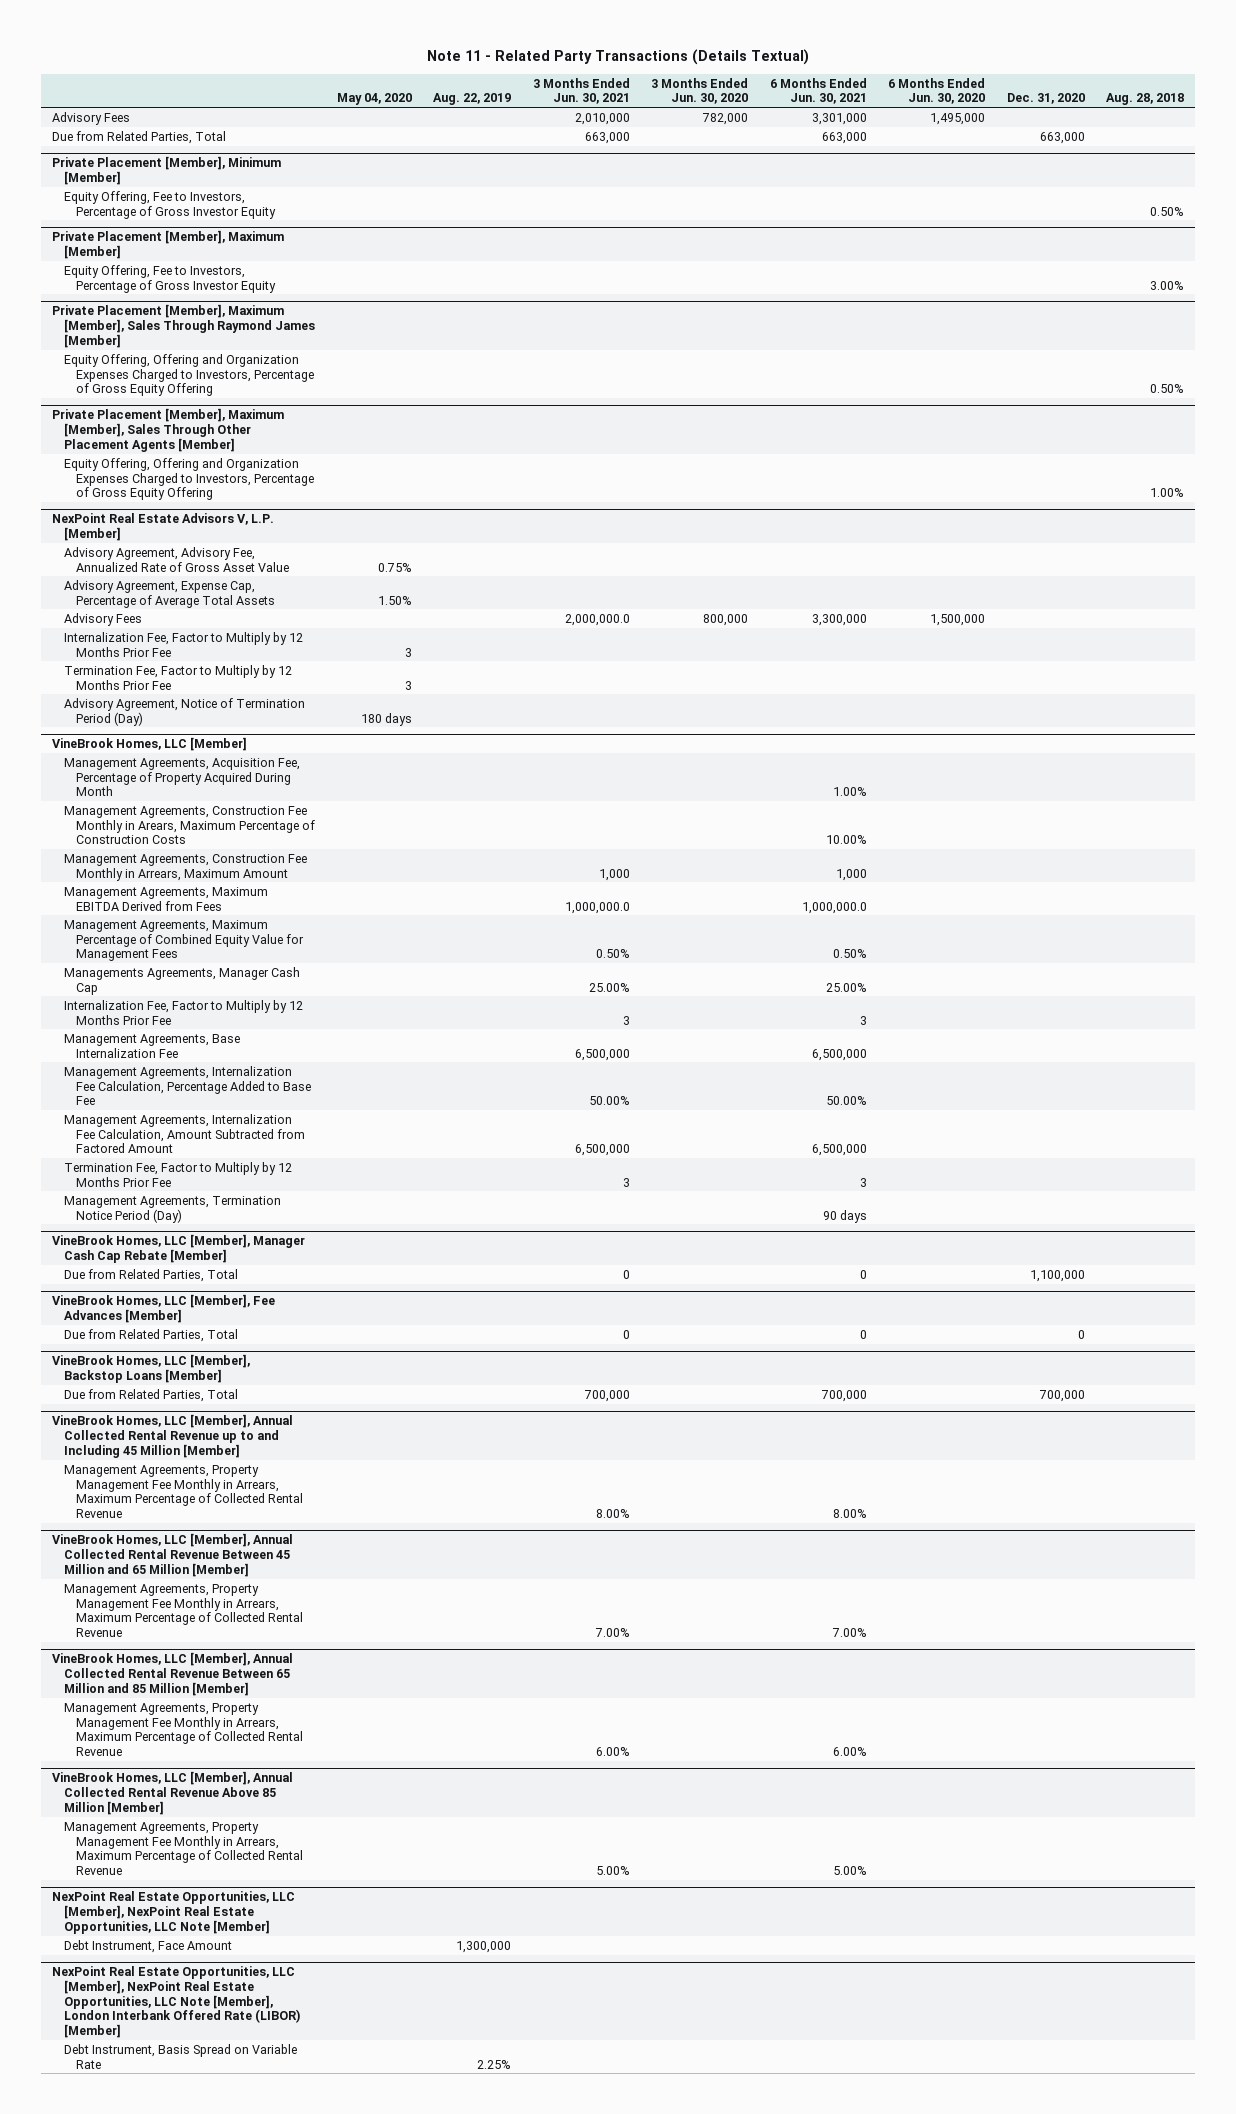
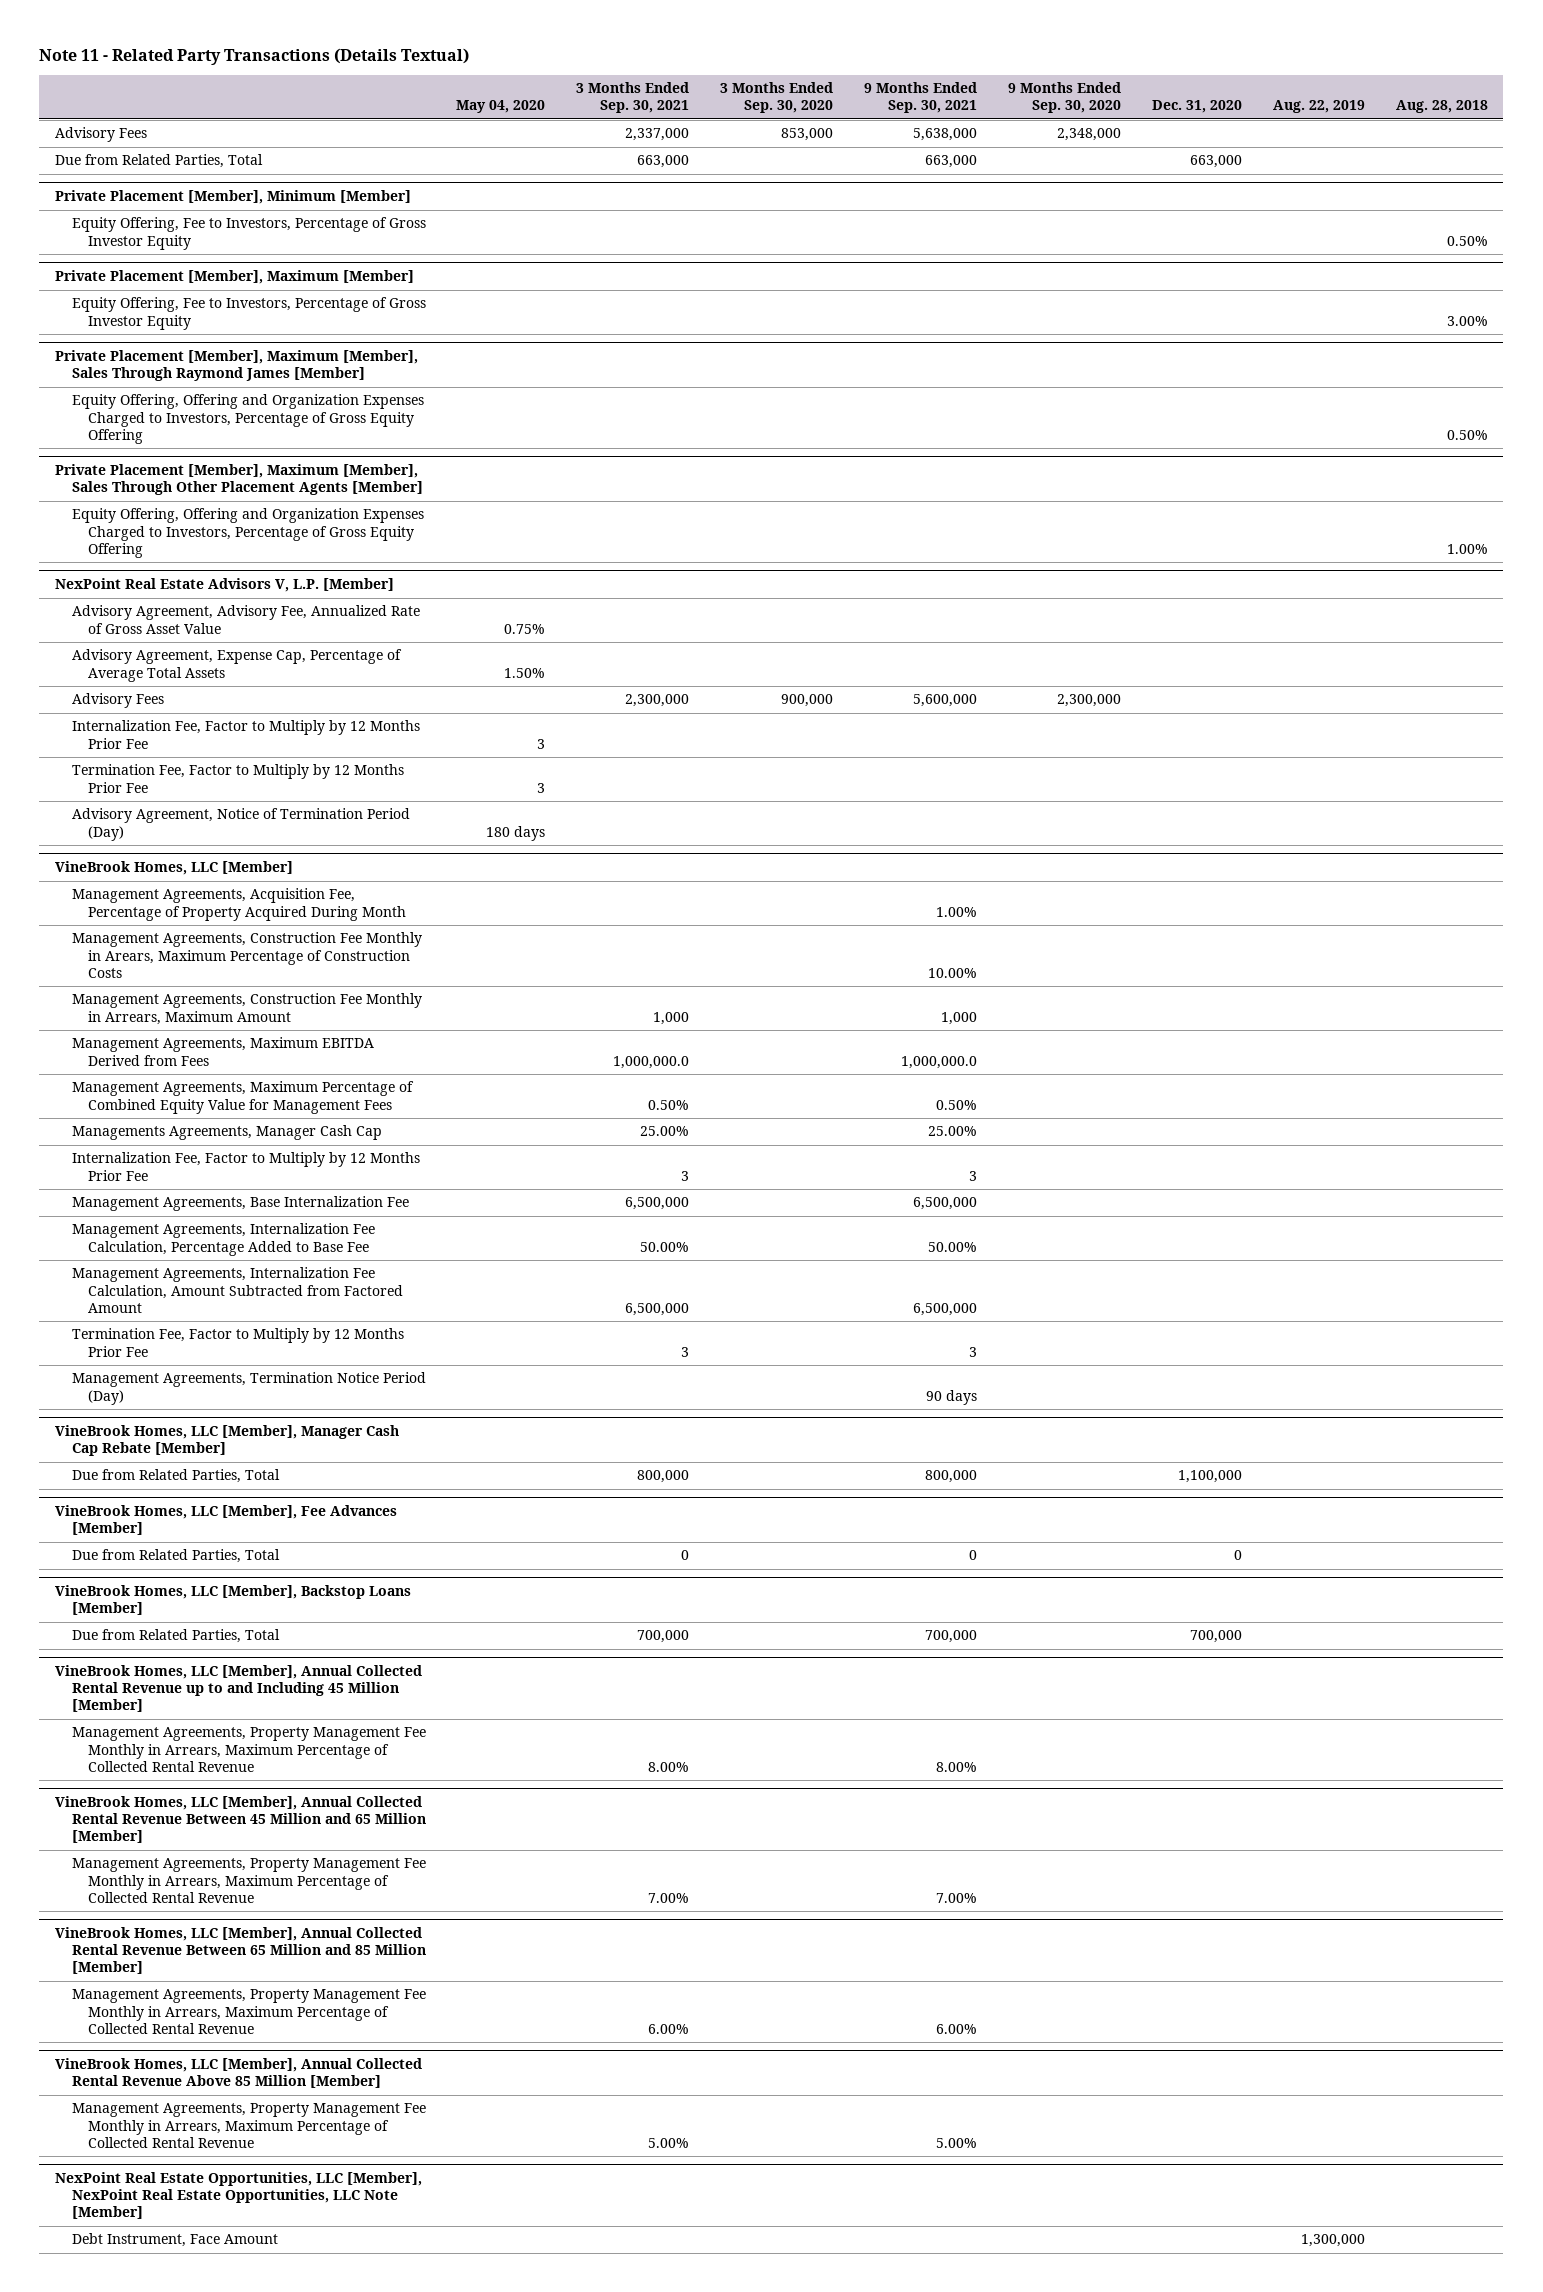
- | May 04, 2020 | Aug. 22, 2019 | 3 Months Ended Jun. 30, 2021 | 3 Months Ended Jun. 30, 2020 | 6 Months Ended Jun. 30, 2021 | 6 Months Ended Jun. 30, 2020 | Dec. 31, 2020 | Aug. 28, 2018
+ | May 04, 2020 | 3 Months Ended Sep. 30, 2021 | 3 Months Ended Sep. 30, 2020 | 9 Months Ended Sep. 30, 2021 | 9 Months Ended Sep. 30, 2020 | Dec. 31, 2020 | Aug. 22, 2019 | Aug. 28, 2018
- NexPoint Real Estate Opportunities, LLC [Member], NexPoint Real Estate Opportunities, LLC Note [Member], London Interbank Offered Rate (LIBOR) [Member]
- Debt Instrument, Basis Spread on Variable Rate | | 2.25% | | | | | |

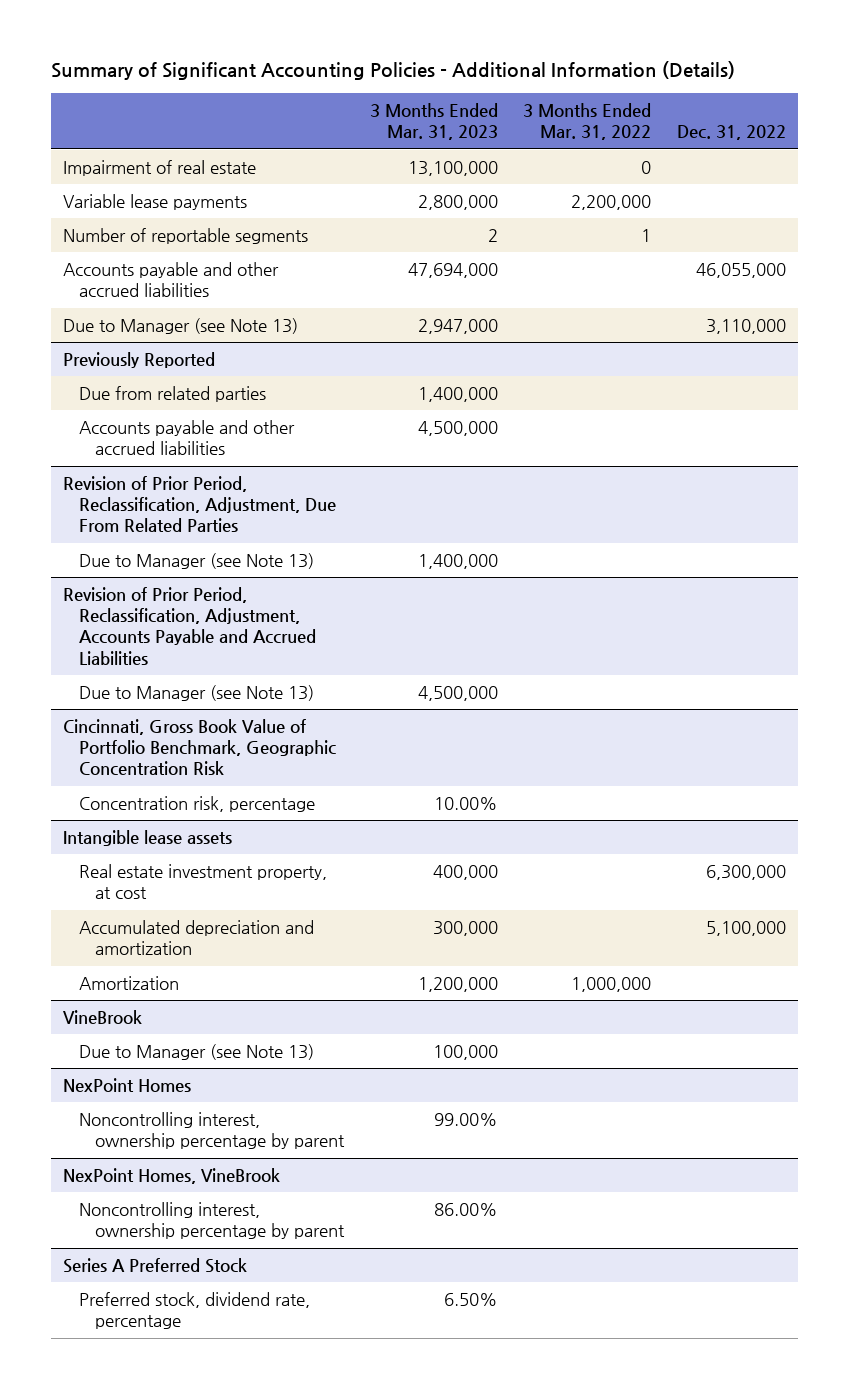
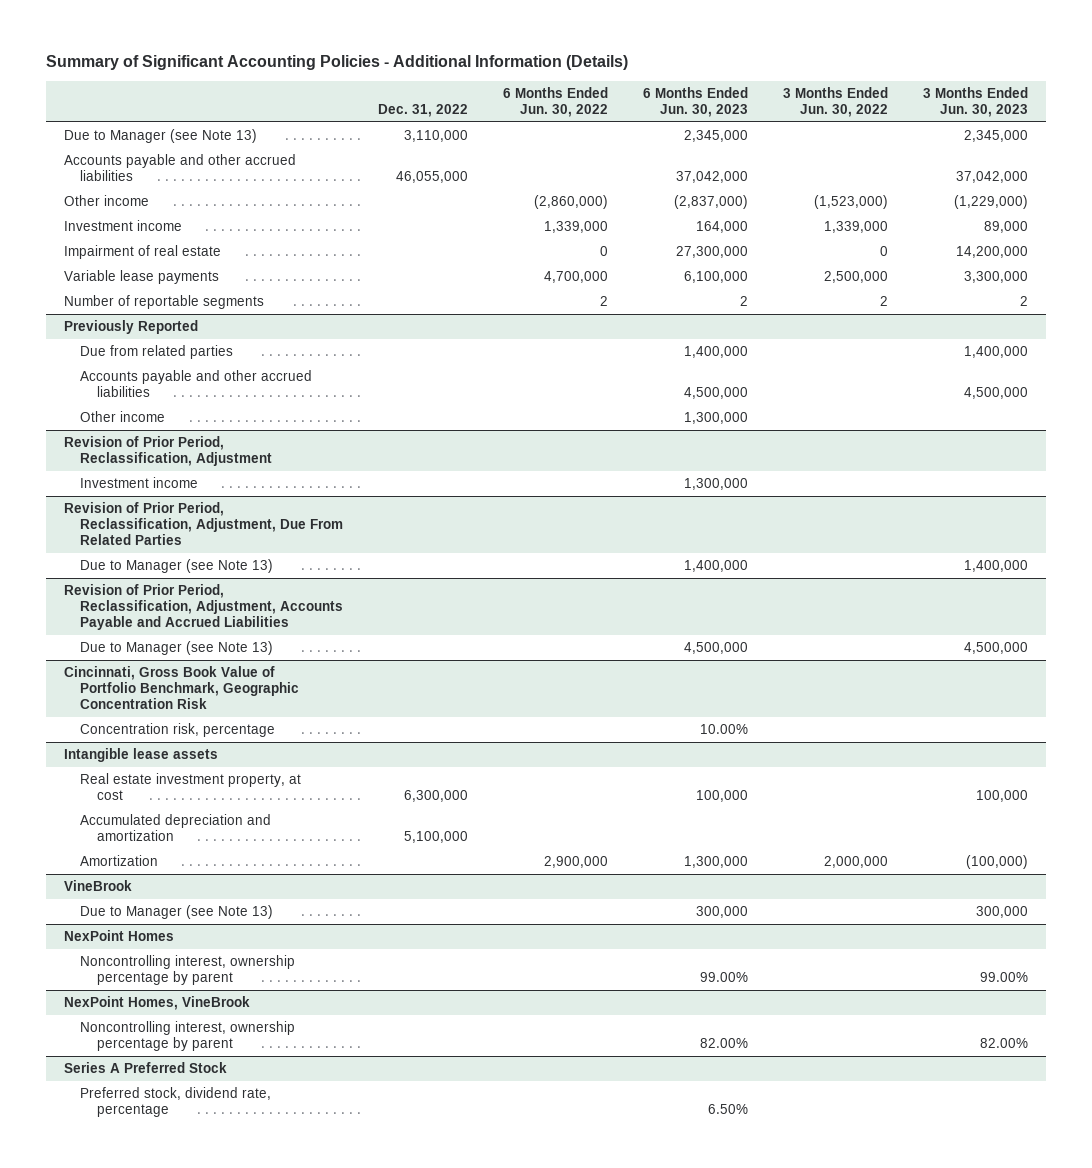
- | 3 Months Ended Mar. 31, 2023 | 3 Months Ended Mar. 31, 2022 | Dec. 31, 2022
+ | Dec. 31, 2022 | 6 Months Ended Jun. 30, 2022 | 6 Months Ended Jun. 30, 2023 | 3 Months Ended Jun. 30, 2022 | 3 Months Ended Jun. 30, 2023
moved up: Due to Manager (see Note 13) | 3,110,000 | | 2,345,000 | | 2,345,000
moved up: Accounts payable and other accrued liabilities | 46,055,000 | | 37,042,000 | | 37,042,000
+ Other income | | (2,860,000) | (2,837,000) | (1,523,000) | (1,229,000)
+ Investment income | | 1,339,000 | 164,000 | 1,339,000 | 89,000
@ Previously Reported
+ Other income | | | 1,300,000 | |
+ Revision of Prior Period, Reclassification, Adjustment
+ Investment income | | | 1,300,000 | |

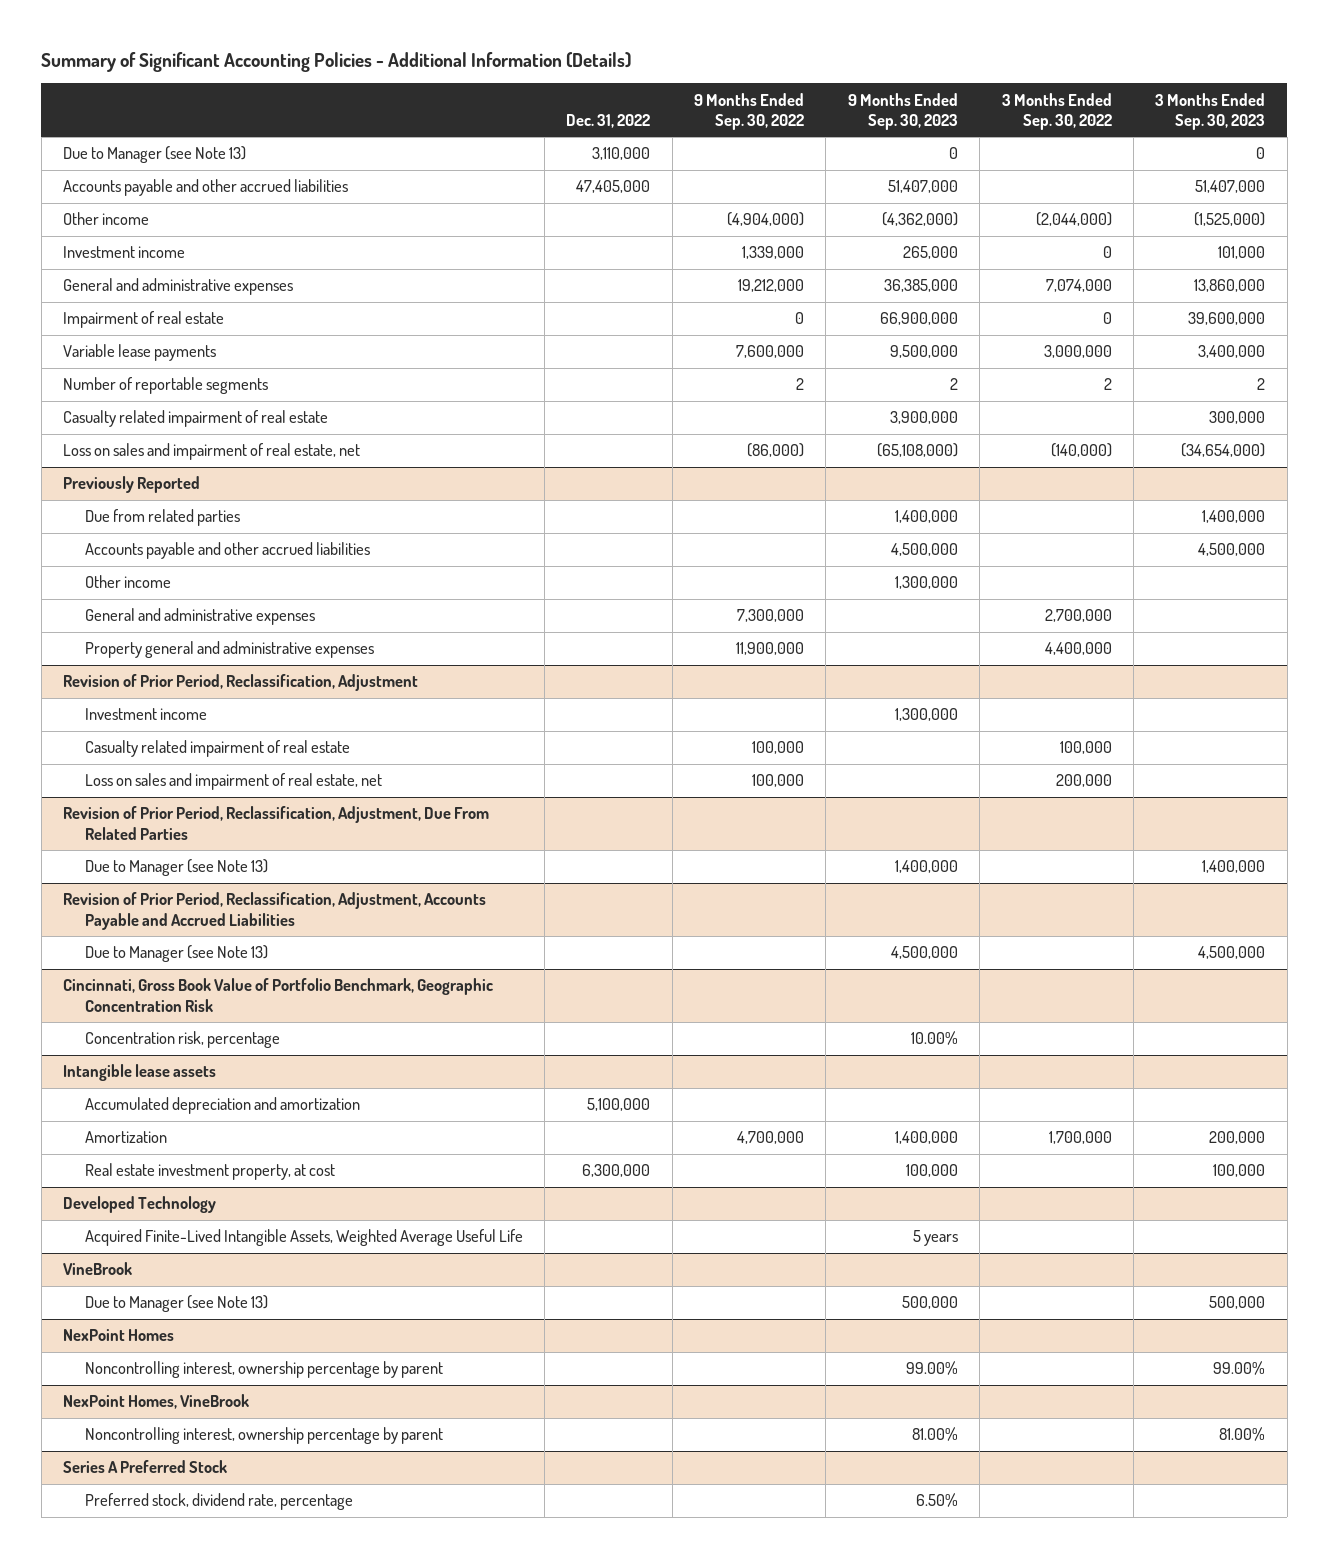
- | Dec. 31, 2022 | 6 Months Ended Jun. 30, 2022 | 6 Months Ended Jun. 30, 2023 | 3 Months Ended Jun. 30, 2022 | 3 Months Ended Jun. 30, 2023
+ | Dec. 31, 2022 | 9 Months Ended Sep. 30, 2022 | 9 Months Ended Sep. 30, 2023 | 3 Months Ended Sep. 30, 2022 | 3 Months Ended Sep. 30, 2023
- Accounts payable and other accrued liabilities | 46,055,000 | | 37,042,000 | | 37,042,000
+ Accounts payable and other accrued liabilities | 47,405,000 | | 51,407,000 | | 51,407,000
+ General and administrative expenses | | 19,212,000 | 36,385,000 | 7,074,000 | 13,860,000
+ Casualty related impairment of real estate | | | 3,900,000 | | 300,000
+ Loss on sales and impairment of real estate, net | | (86,000) | (65,108,000) | (140,000) | (34,654,000)
@ Previously Reported
+ General and administrative expenses | | 7,300,000 | | 2,700,000 |
+ Property general and administrative expenses | | 11,900,000 | | 4,400,000 |
@ Revision of Prior Period, Reclassification, Adjustment
+ Casualty related impairment of real estate | | 100,000 | | 100,000 |
+ Loss on sales and impairment of real estate, net | | 100,000 | | 200,000 |
@ Intangible lease assets
moved down: Real estate investment property, at cost | 6,300,000 | | 100,000 | | 100,000
+ Developed Technology
+ Acquired Finite-Lived Intangible Assets, Weighted Average Useful Life | | | 5 years | |

